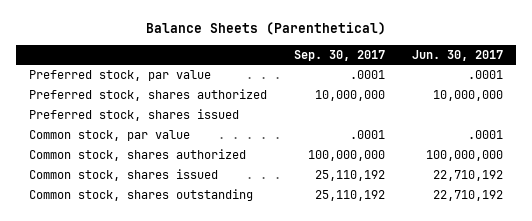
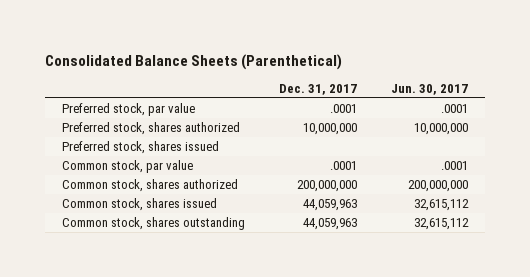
- Balance Sheets (Parenthetical)
+ Consolidated Balance Sheets (Parenthetical)
- | Sep. 30, 2017 | Jun. 30, 2017
+ | Dec. 31, 2017 | Jun. 30, 2017
- Common stock, shares authorized | 100,000,000 | 100,000,000
- Common stock, shares issued | 25,110,192 | 22,710,192
- Common stock, shares outstanding | 25,110,192 | 22,710,192
+ Common stock, shares authorized | 200,000,000 | 200,000,000
+ Common stock, shares issued | 44,059,963 | 32,615,112
+ Common stock, shares outstanding | 44,059,963 | 32,615,112

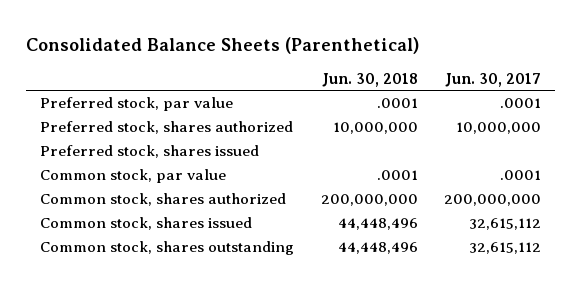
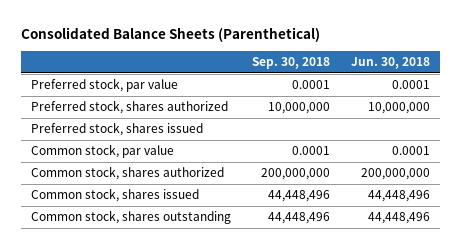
- | Jun. 30, 2018 | Jun. 30, 2017
+ | Sep. 30, 2018 | Jun. 30, 2018
- Preferred stock, par value | .0001 | .0001
+ Preferred stock, par value | 0.0001 | 0.0001
- Common stock, par value | .0001 | .0001
+ Common stock, par value | 0.0001 | 0.0001

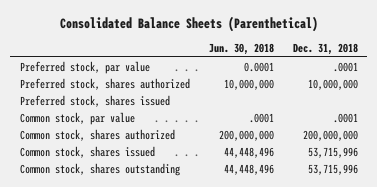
- | Sep. 30, 2018 | Jun. 30, 2018
+ | Jun. 30, 2018 | Dec. 31, 2018
- Common stock, par value | 0.0001 | 0.0001
+ Common stock, par value | .0001 | .0001

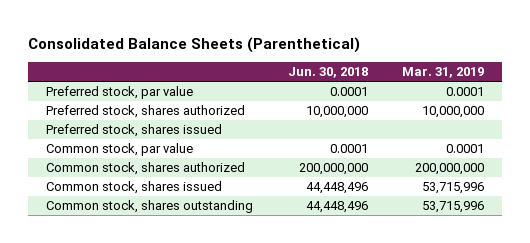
- | Jun. 30, 2018 | Dec. 31, 2018
+ | Jun. 30, 2018 | Mar. 31, 2019
- Common stock, par value | .0001 | .0001
+ Common stock, par value | 0.0001 | 0.0001

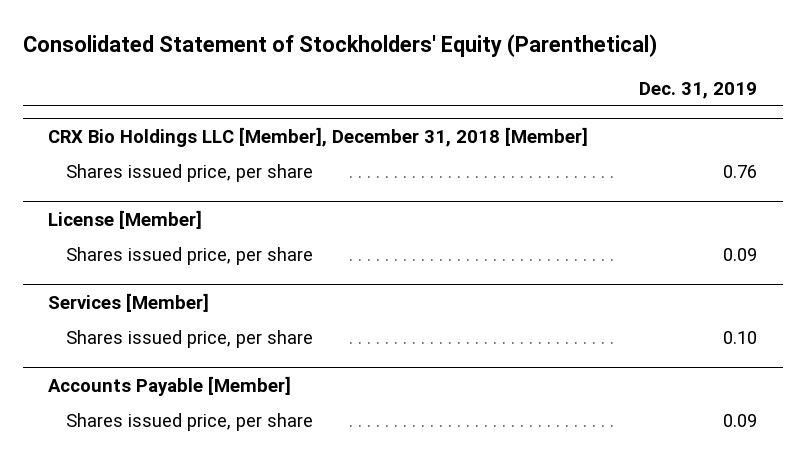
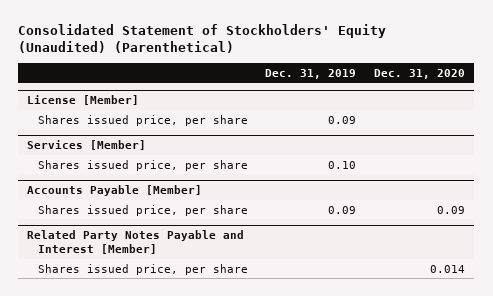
- Consolidated Statement of Stockholders' Equity (Parenthetical)
+ Consolidated Statement of Stockholders' Equity (Unaudited) (Parenthetical)
- | Dec. 31, 2019
+ | Dec. 31, 2019 | Dec. 31, 2020
- CRX Bio Holdings LLC [Member], December 31, 2018 [Member]
- Shares issued price, per share | 0.76
+ Related Party Notes Payable and Interest [Member]
+ Shares issued price, per share | | 0.014

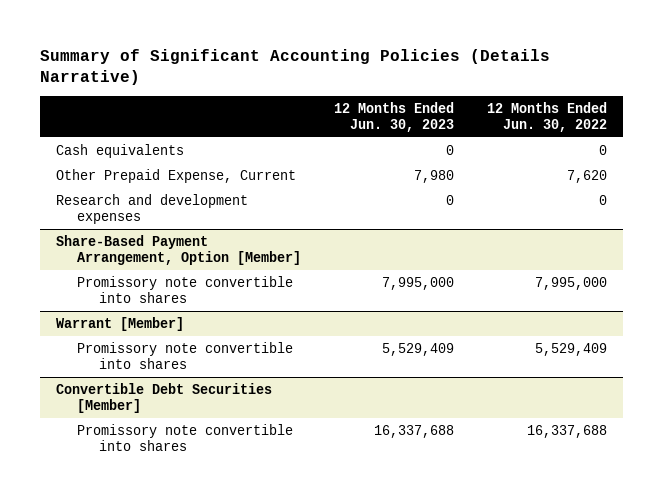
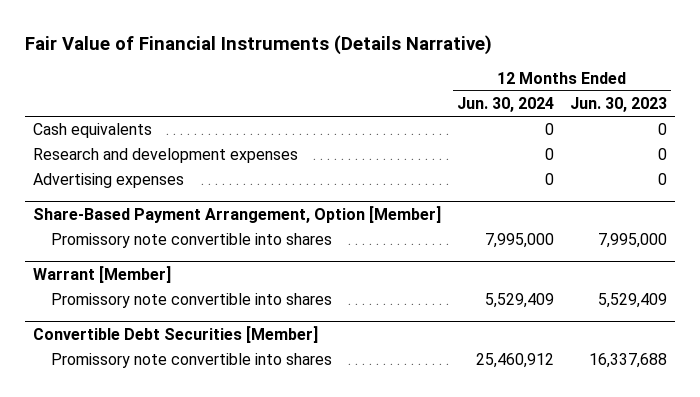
- Summary of Significant Accounting Policies (Details Narrative)
+ Fair Value of Financial Instruments (Details Narrative)
- | 12 Months Ended Jun. 30, 2023 | 12 Months Ended Jun. 30, 2022
+ | 12 Months Ended Jun. 30, 2024 | 12 Months Ended Jun. 30, 2023
- Other Prepaid Expense, Current | 7,980 | 7,620
+ Advertising expenses | 0 | 0

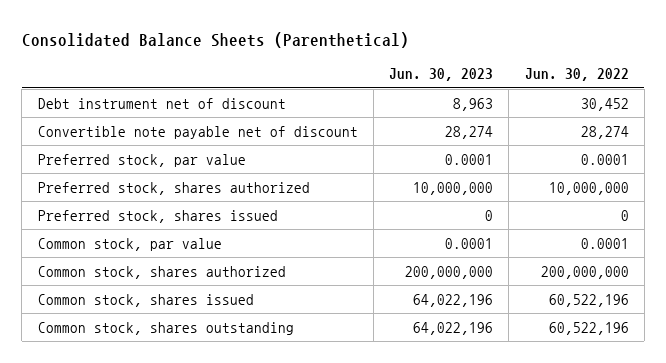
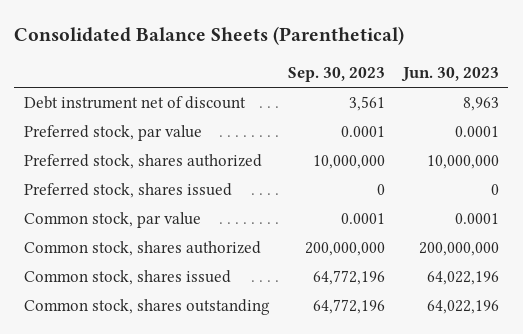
- | Jun. 30, 2023 | Jun. 30, 2022
+ | Sep. 30, 2023 | Jun. 30, 2023
- Convertible note payable net of discount | 28,274 | 28,274

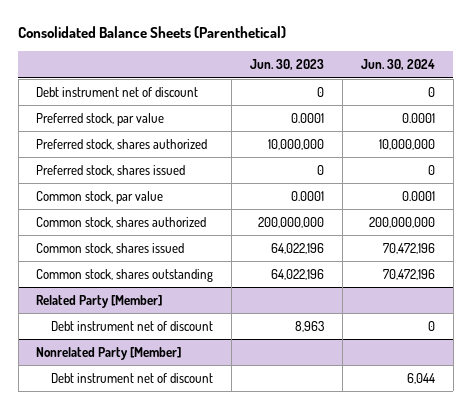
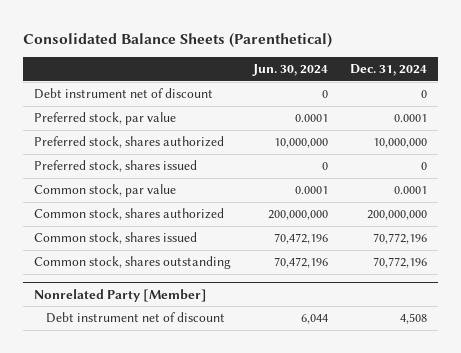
- | Jun. 30, 2023 | Jun. 30, 2024
+ | Jun. 30, 2024 | Dec. 31, 2024
- Related Party [Member]
- Debt instrument net of discount | 8,963 | 0

